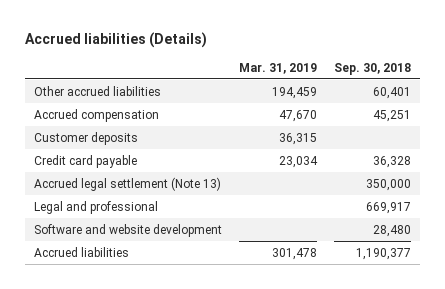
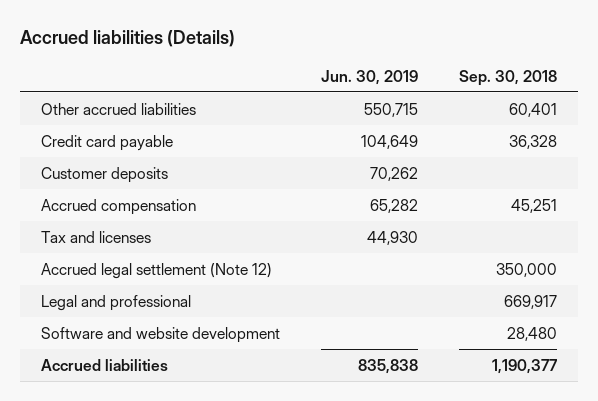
- | Mar. 31, 2019 | Sep. 30, 2018
+ | Jun. 30, 2019 | Sep. 30, 2018
- Accrued legal settlement (Note 13) | | 350,000
moved down: Customer deposits | 70,262 |
moved down: Accrued compensation | 65,282 | 45,251
+ Tax and licenses | 44,930 |
+ Accrued legal settlement (Note 12) | | 350,000

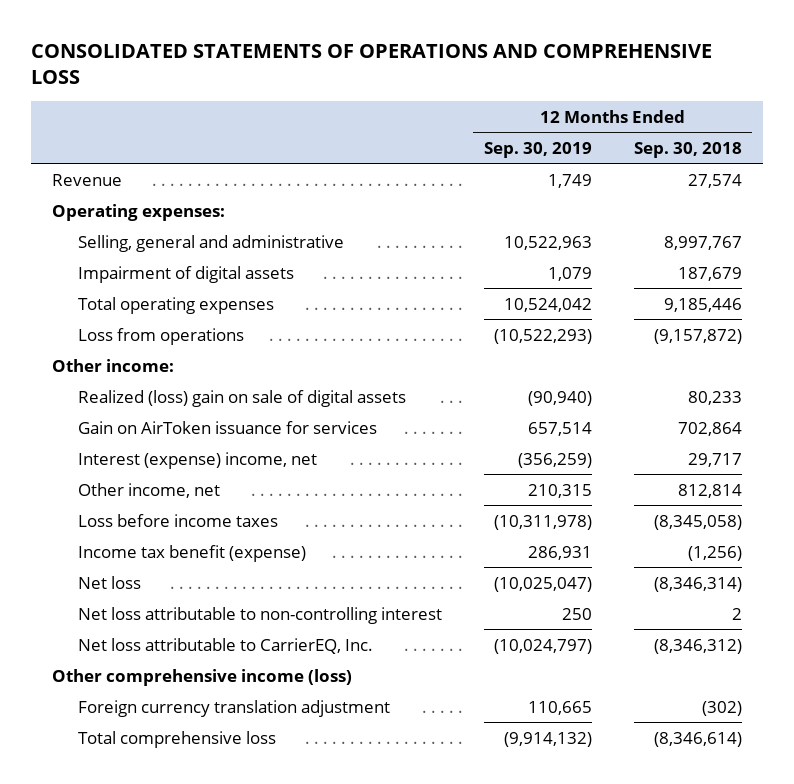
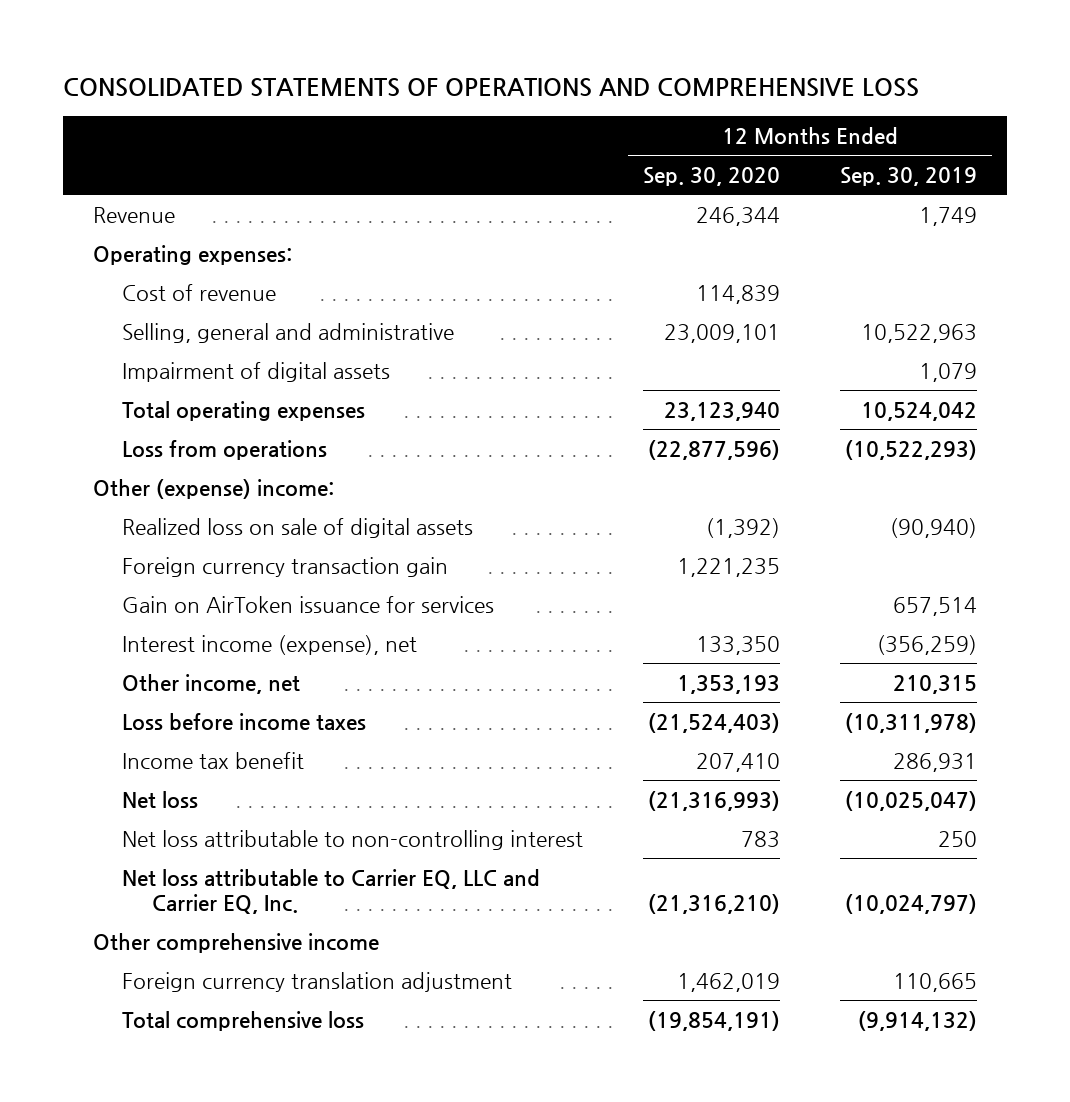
- | 12 Months Ended Sep. 30, 2019 | 12 Months Ended Sep. 30, 2018
+ | 12 Months Ended Sep. 30, 2020 | 12 Months Ended Sep. 30, 2019
+ Cost of revenue | 114,839 |
- Other income:
- Realized (loss) gain on sale of digital assets | (90,940) | 80,233
+ Other (expense) income:
+ Realized loss on sale of digital assets | (1,392) | (90,940)
+ Foreign currency transaction gain | 1,221,235 |
- Interest (expense) income, net | (356,259) | 29,717
+ Interest income (expense), net | 133,350 | (356,259)
- Income tax benefit (expense) | 286,931 | (1,256)
+ Income tax benefit | 207,410 | 286,931
- Net loss attributable to CarrierEQ, Inc. | (10,024,797) | (8,346,312)
- Other comprehensive income (loss)
+ Net loss attributable to Carrier EQ, LLC and Carrier EQ, Inc. | (21,316,210) | (10,024,797)
+ Other comprehensive income

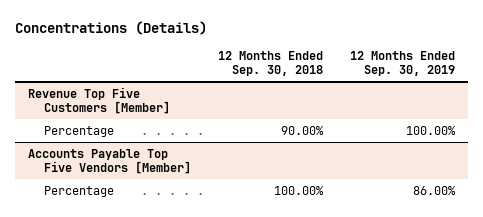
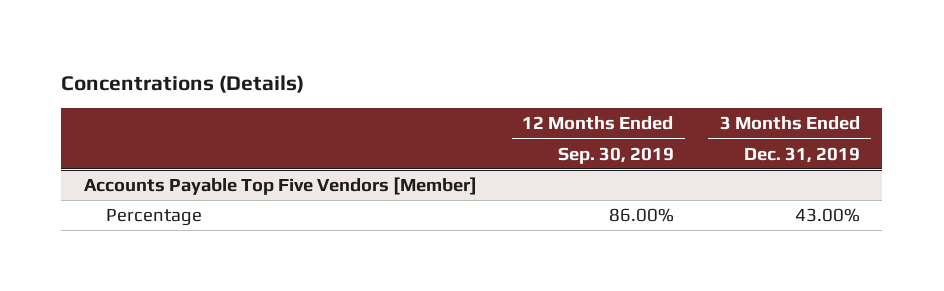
- | 12 Months Ended Sep. 30, 2018 | 12 Months Ended Sep. 30, 2019
+ | 12 Months Ended Sep. 30, 2019 | 3 Months Ended Dec. 31, 2019
- Revenue Top Five Customers [Member]
- Percentage | 90.00% | 100.00%

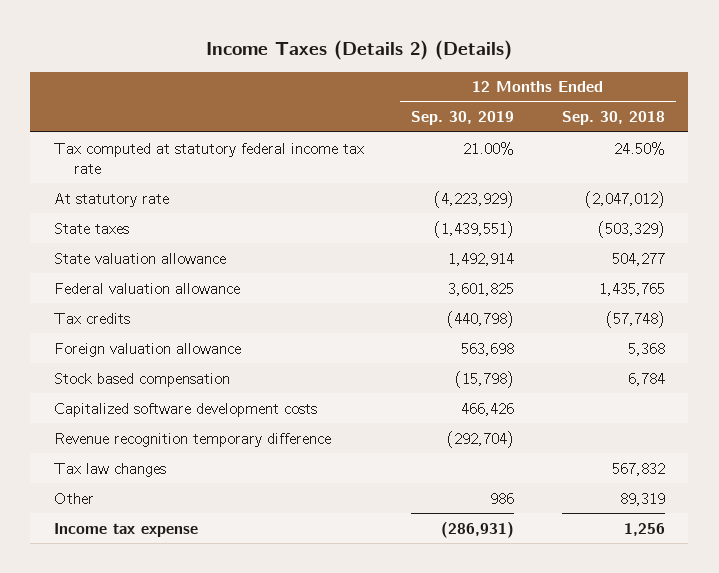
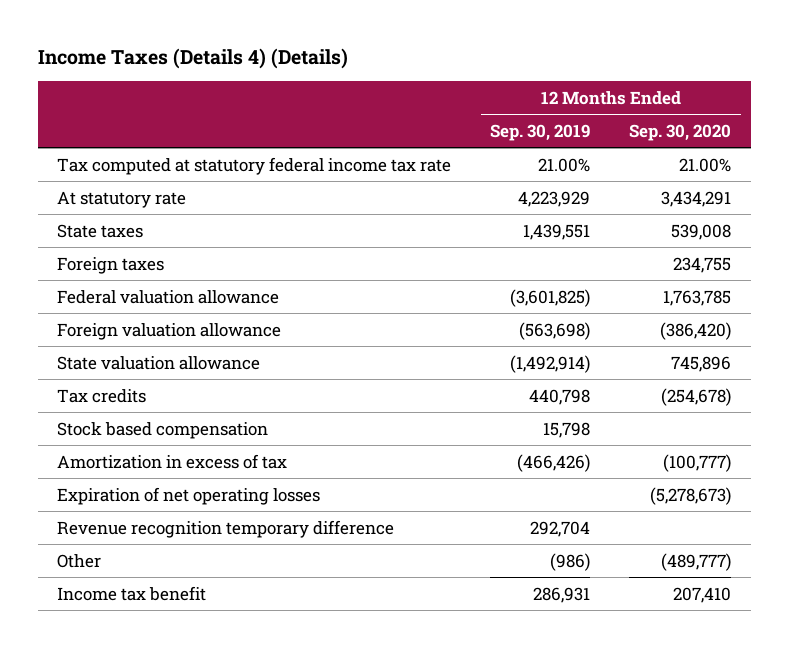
- Income Taxes (Details 2) (Details)
+ Income Taxes (Details 4) (Details)
- | 12 Months Ended Sep. 30, 2019 | 12 Months Ended Sep. 30, 2018
+ | 12 Months Ended Sep. 30, 2019 | 12 Months Ended Sep. 30, 2020
- At statutory rate | (4,223,929) | (2,047,012)
- State taxes | (1,439,551) | (503,329)
- State valuation allowance | 1,492,914 | 504,277
- Federal valuation allowance | 3,601,825 | 1,435,765
- Tax credits | (440,798) | (57,748)
- Foreign valuation allowance | 563,698 | 5,368
- Stock based compensation | (15,798) | 6,784
- Capitalized software development costs | 466,426 |
- Revenue recognition temporary difference | (292,704) |
- Tax law changes | | 567,832
- Other | 986 | 89,319
- Income tax expense | (286,931) | 1,256
+ At statutory rate | 4,223,929 | 3,434,291
+ State taxes | 1,439,551 | 539,008
+ Foreign taxes | | 234,755
+ Federal valuation allowance | (3,601,825) | 1,763,785
+ Foreign valuation allowance | (563,698) | (386,420)
+ State valuation allowance | (1,492,914) | 745,896
+ Tax credits | 440,798 | (254,678)
+ Stock based compensation | 15,798 |
+ Amortization in excess of tax | (466,426) | (100,777)
+ Expiration of net operating losses | | (5,278,673)
+ Revenue recognition temporary difference | 292,704 |
+ Other | (986) | (489,777)
+ Income tax benefit | 286,931 | 207,410

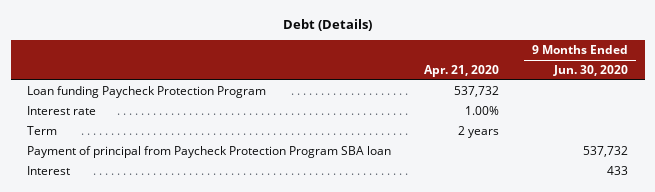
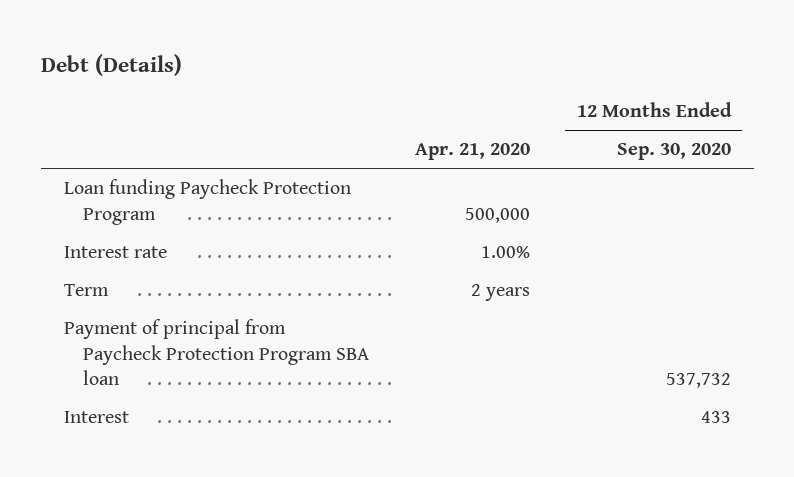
- | Apr. 21, 2020 | 9 Months Ended Jun. 30, 2020
+ | Apr. 21, 2020 | 12 Months Ended Sep. 30, 2020
- Loan funding Paycheck Protection Program | 537,732 |
+ Loan funding Paycheck Protection Program | 500,000 |

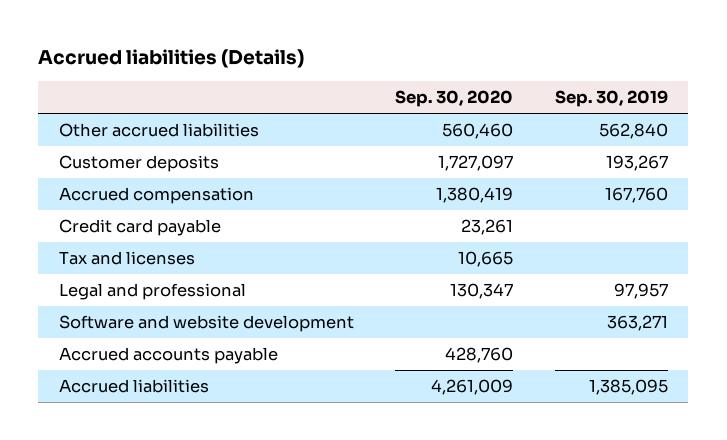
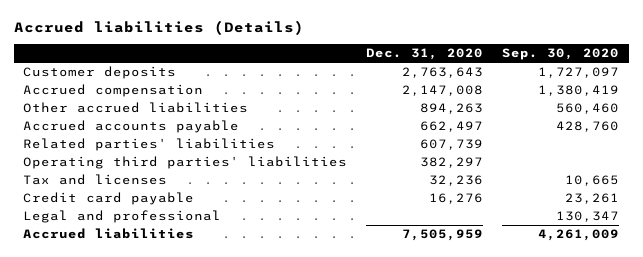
- | Sep. 30, 2020 | Sep. 30, 2019
+ | Dec. 31, 2020 | Sep. 30, 2020
moved down: Other accrued liabilities | 894,263 | 560,460
moved up: Accrued accounts payable | 662,497 | 428,760
+ Related parties' liabilities | 607,739 |
+ Operating third parties' liabilities | 382,297 |
moved down: Credit card payable | 16,276 | 23,261
- Software and website development | | 363,271

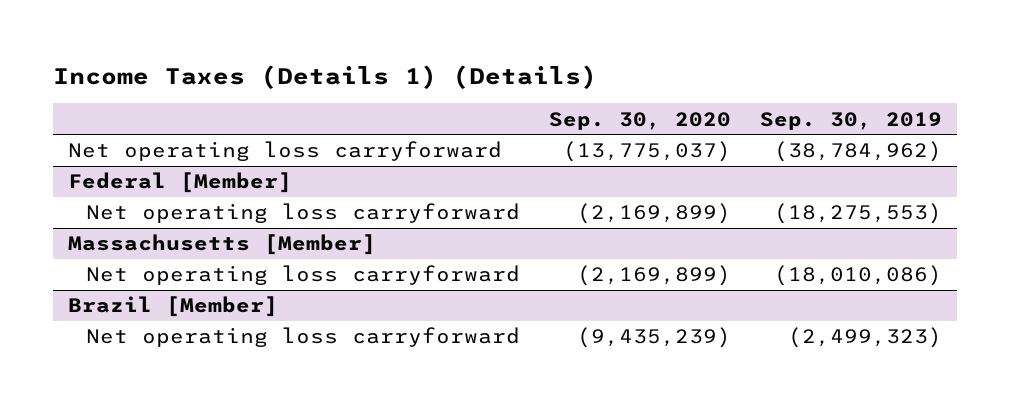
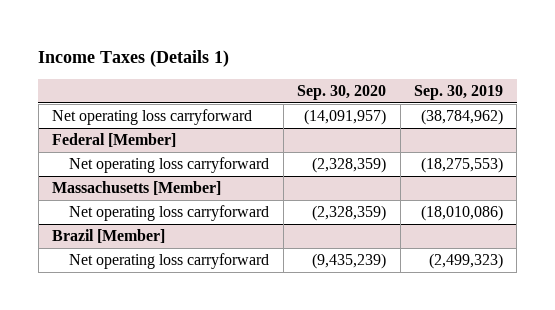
- Income Taxes (Details 1) (Details)
+ Income Taxes (Details 1)
- Net operating loss carryforward | (13,775,037) | (38,784,962)
+ Net operating loss carryforward | (14,091,957) | (38,784,962)
@ Federal [Member]
- Net operating loss carryforward | (2,169,899) | (18,275,553)
+ Net operating loss carryforward | (2,328,359) | (18,275,553)
@ Massachusetts [Member]
- Net operating loss carryforward | (2,169,899) | (18,010,086)
+ Net operating loss carryforward | (2,328,359) | (18,010,086)

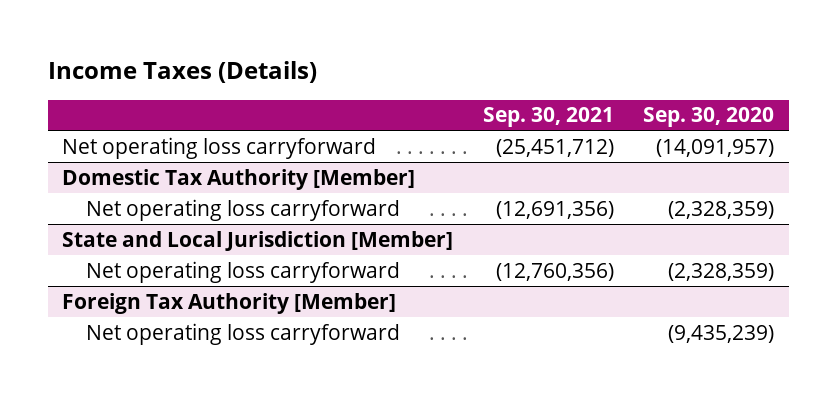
- Income Taxes (Details 1)
+ Income Taxes (Details)
- | Sep. 30, 2020 | Sep. 30, 2019
+ | Sep. 30, 2021 | Sep. 30, 2020
- Federal [Member]
+ Domestic Tax Authority [Member]
- Massachusetts [Member]
+ State and Local Jurisdiction [Member]
- Brazil [Member]
+ Foreign Tax Authority [Member]

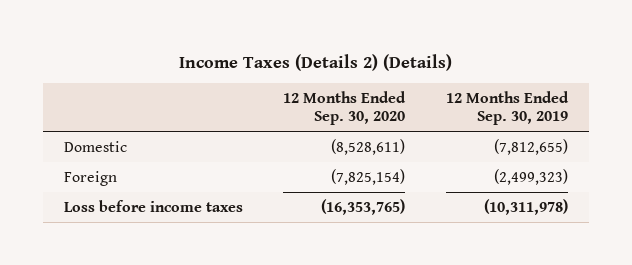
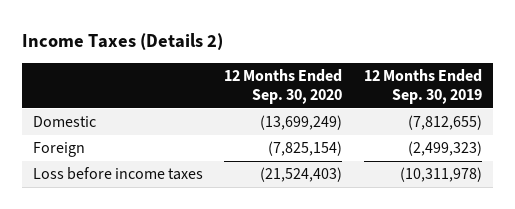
- Income Taxes (Details 2) (Details)
+ Income Taxes (Details 2)
- Domestic | (8,528,611) | (7,812,655)
+ Domestic | (13,699,249) | (7,812,655)
- Loss before income taxes | (16,353,765) | (10,311,978)
+ Loss before income taxes | (21,524,403) | (10,311,978)

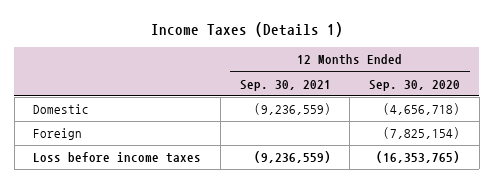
- Income Taxes (Details 2)
+ Income Taxes (Details 1)
- | 12 Months Ended Sep. 30, 2020 | 12 Months Ended Sep. 30, 2019
+ | 12 Months Ended Sep. 30, 2021 | 12 Months Ended Sep. 30, 2020
- Domestic | (13,699,249) | (7,812,655)
+ Domestic | (9,236,559) | (4,656,718)
- Loss before income taxes | (21,524,403) | (10,311,978)
+ Loss before income taxes | (9,236,559) | (16,353,765)

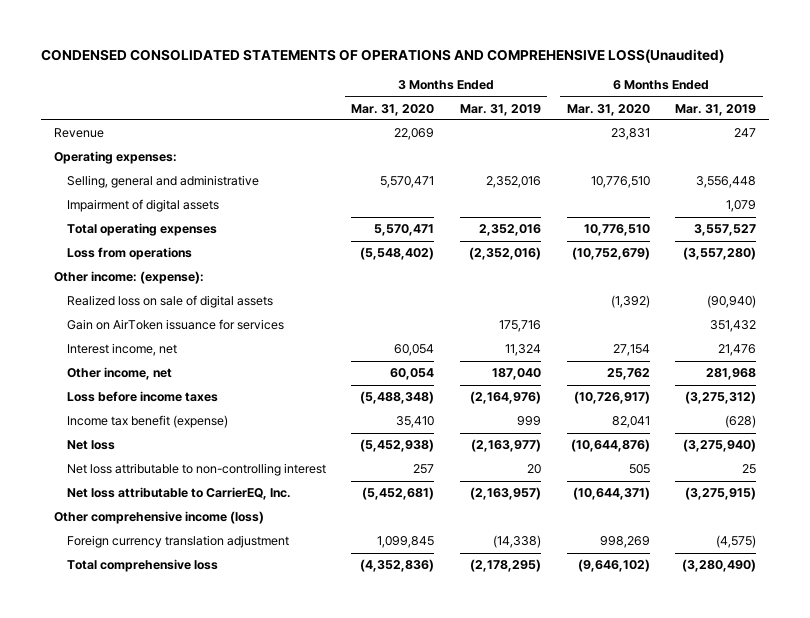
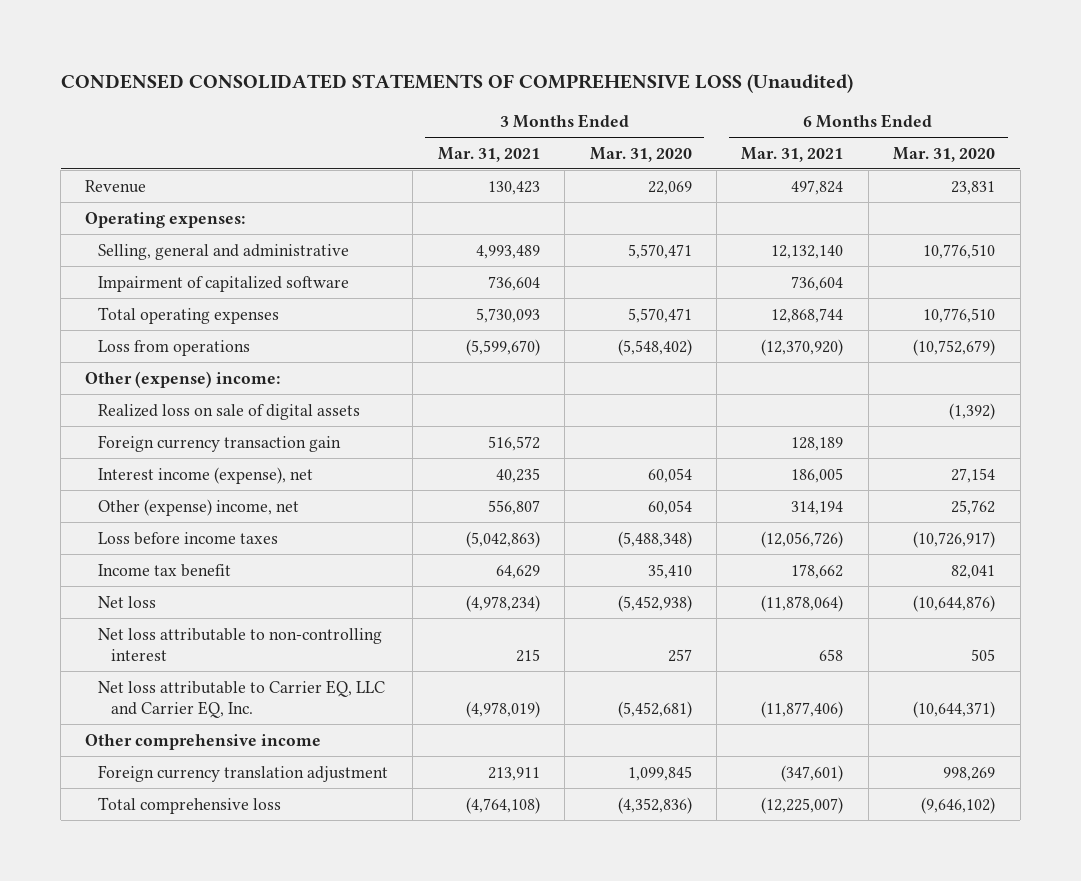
- CONDENSED CONSOLIDATED STATEMENTS OF OPERATIONS AND COMPREHENSIVE LOSS(Unaudited)
+ CONDENSED CONSOLIDATED STATEMENTS OF COMPREHENSIVE LOSS (Unaudited)
- | 3 Months Ended Mar. 31, 2020 | 3 Months Ended Mar. 31, 2019 | 6 Months Ended Mar. 31, 2020 | 6 Months Ended Mar. 31, 2019
+ | 3 Months Ended Mar. 31, 2021 | 3 Months Ended Mar. 31, 2020 | 6 Months Ended Mar. 31, 2021 | 6 Months Ended Mar. 31, 2020
- Impairment of digital assets | | | | 1,079
+ Impairment of capitalized software | 736,604 | | 736,604 |
- Other income: (expense):
+ Other (expense) income:
- Gain on AirToken issuance for services | | 175,716 | | 351,432
- Interest income, net | 60,054 | 11,324 | 27,154 | 21,476
- Other income, net | 60,054 | 187,040 | 25,762 | 281,968
+ Foreign currency transaction gain | 516,572 | | 128,189 |
+ Interest income (expense), net | 40,235 | 60,054 | 186,005 | 27,154
+ Other (expense) income, net | 556,807 | 60,054 | 314,194 | 25,762
- Income tax benefit (expense) | 35,410 | 999 | 82,041 | (628)
+ Income tax benefit | 64,629 | 35,410 | 178,662 | 82,041
- Net loss attributable to CarrierEQ, Inc. | (5,452,681) | (2,163,957) | (10,644,371) | (3,275,915)
- Other comprehensive income (loss)
+ Net loss attributable to Carrier EQ, LLC and Carrier EQ, Inc. | (4,978,019) | (5,452,681) | (11,877,406) | (10,644,371)
+ Other comprehensive income

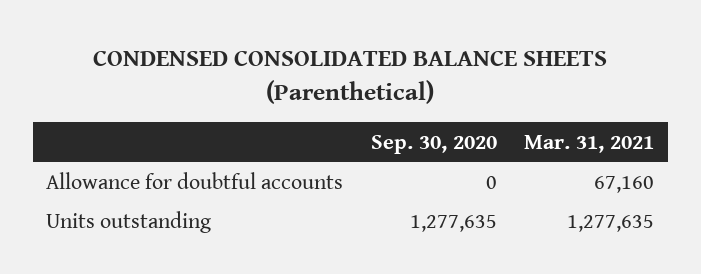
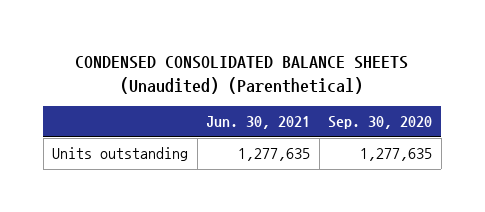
- CONDENSED CONSOLIDATED BALANCE SHEETS (Parenthetical)
+ CONDENSED CONSOLIDATED BALANCE SHEETS (Unaudited) (Parenthetical)
- | Sep. 30, 2020 | Mar. 31, 2021
+ | Jun. 30, 2021 | Sep. 30, 2020
- Allowance for doubtful accounts | 0 | 67,160

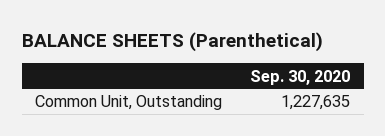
- CONDENSED CONSOLIDATED BALANCE SHEETS (Unaudited) (Parenthetical)
+ BALANCE SHEETS (Parenthetical)
- | Jun. 30, 2021 | Sep. 30, 2020
+ | Sep. 30, 2020
- Units outstanding | 1,277,635 | 1,277,635
+ Common Unit, Outstanding | 1,227,635

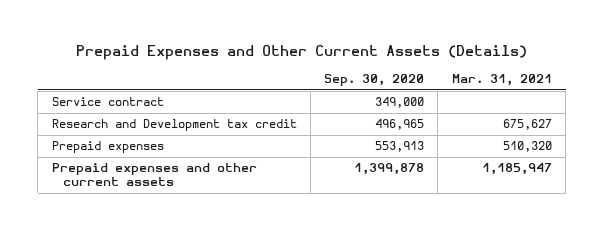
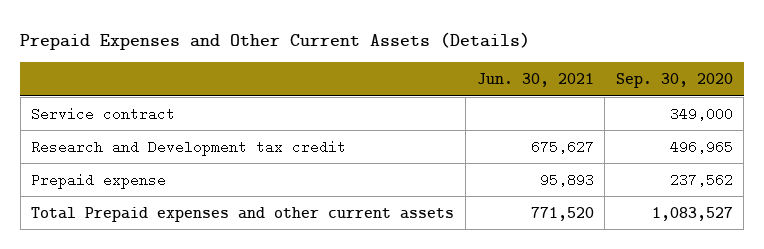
- | Sep. 30, 2020 | Mar. 31, 2021
+ | Jun. 30, 2021 | Sep. 30, 2020
- Prepaid expenses | 553,913 | 510,320
- Prepaid expenses and other current assets | 1,399,878 | 1,185,947
+ Prepaid expense | 95,893 | 237,562
+ Total Prepaid expenses and other current assets | 771,520 | 1,083,527

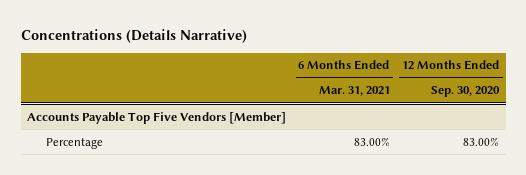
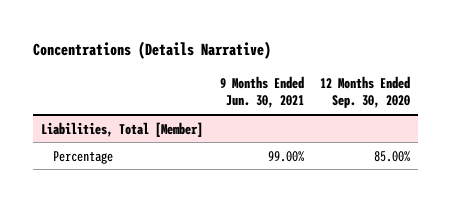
- | 6 Months Ended Mar. 31, 2021 | 12 Months Ended Sep. 30, 2020
+ | 9 Months Ended Jun. 30, 2021 | 12 Months Ended Sep. 30, 2020
- Accounts Payable Top Five Vendors [Member]
- Percentage | 83.00% | 83.00%
+ Liabilities, Total [Member]
+ Percentage | 99.00% | 85.00%

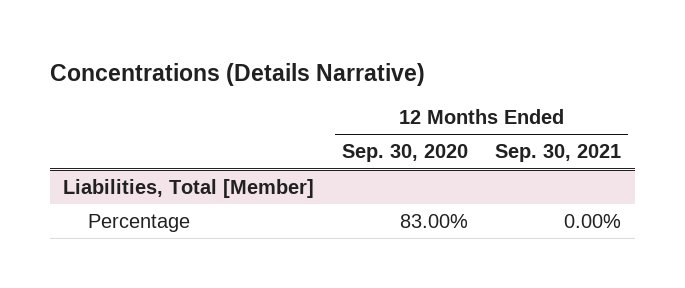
- | 9 Months Ended Jun. 30, 2021 | 12 Months Ended Sep. 30, 2020
+ | 12 Months Ended Sep. 30, 2020 | 12 Months Ended Sep. 30, 2021
@ Liabilities, Total [Member]
- Percentage | 99.00% | 85.00%
+ Percentage | 83.00% | 0.00%

